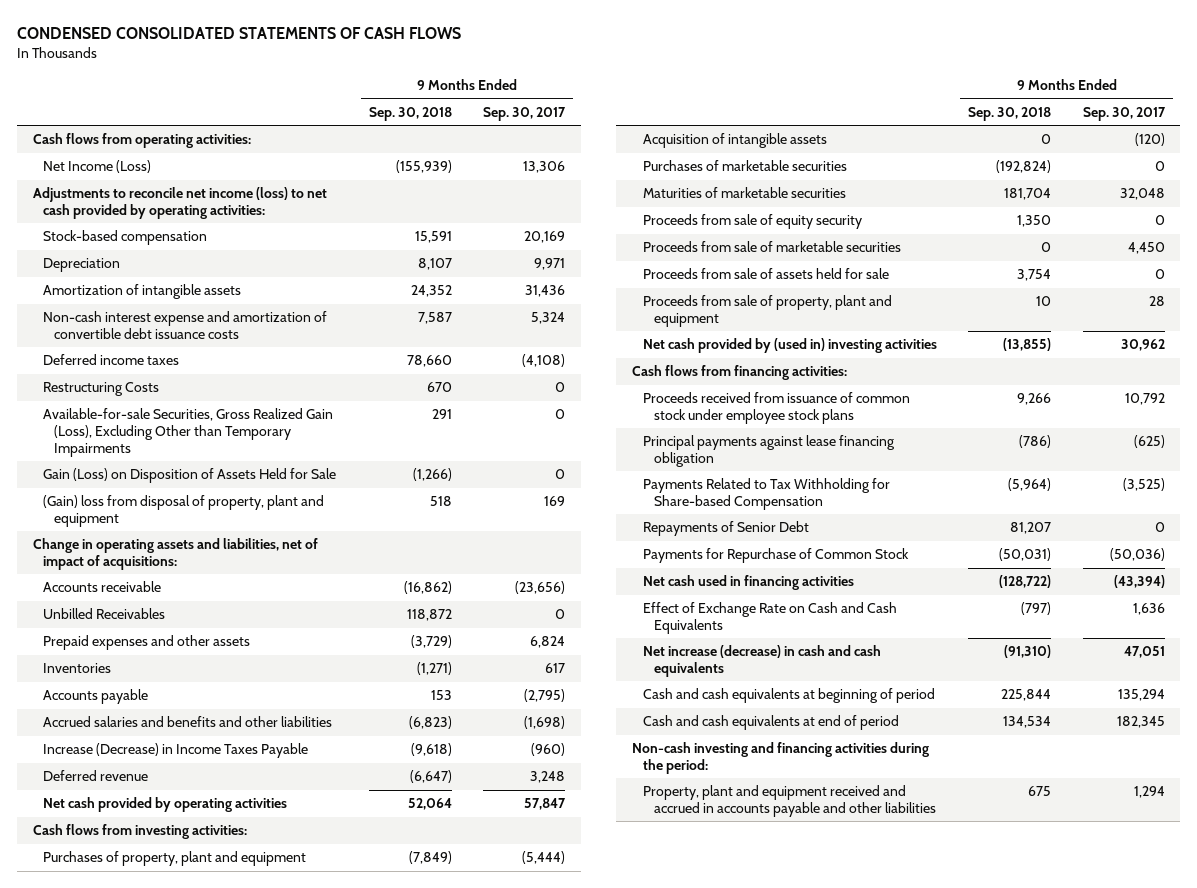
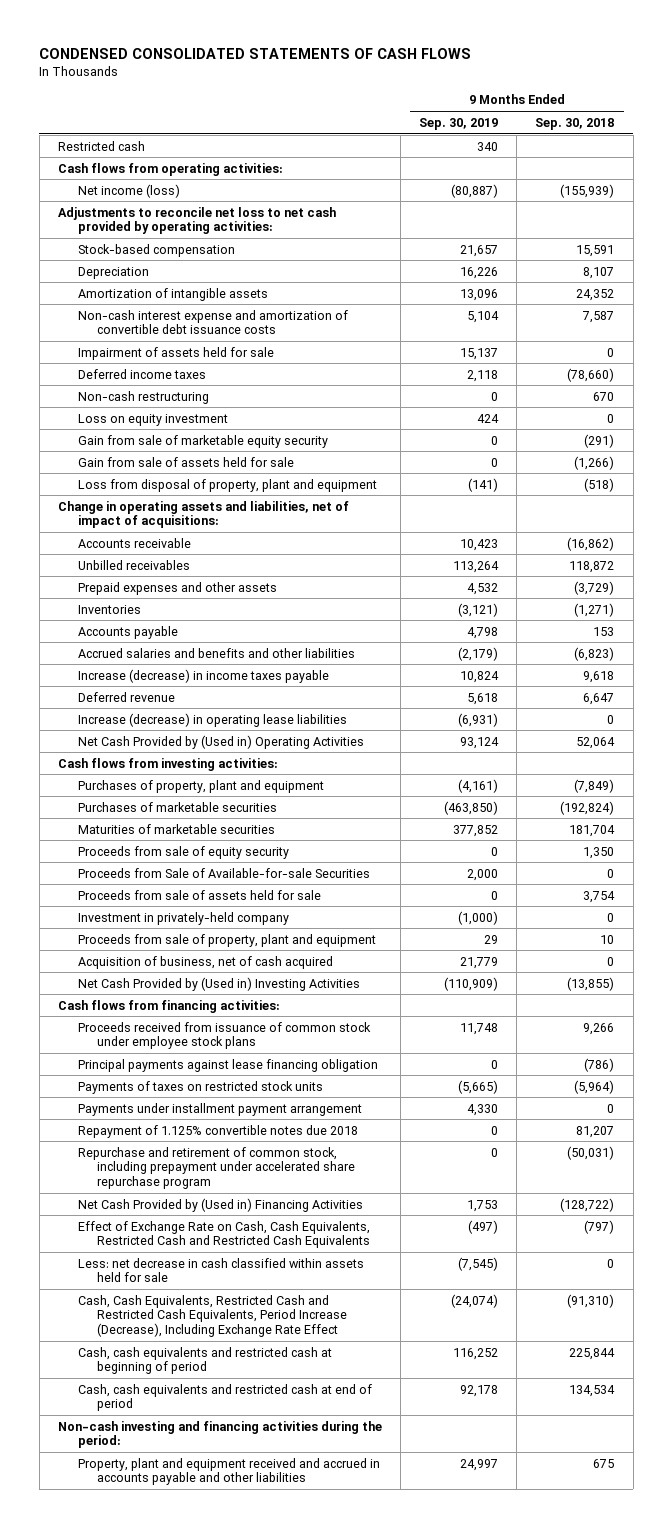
- | 9 Months Ended Sep. 30, 2018 | 9 Months Ended Sep. 30, 2017
+ | 9 Months Ended Sep. 30, 2019 | 9 Months Ended Sep. 30, 2018
+ Restricted cash | 340 |
- Net Income (Loss) | (155,939) | 13,306
- Adjustments to reconcile net income (loss) to net cash provided by operating activities:
+ Net income (loss) | (80,887) | (155,939)
+ Adjustments to reconcile net loss to net cash provided by operating activities:
- Deferred income taxes | 78,660 | (4,108)
- Restructuring Costs | 670 | 0
- Available-for-sale Securities, Gross Realized Gain (Loss), Excluding Other than Temporary Impairments | 291 | 0
- Gain (Loss) on Disposition of Assets Held for Sale | (1,266) | 0
- (Gain) loss from disposal of property, plant and equipment | 518 | 169
+ Impairment of assets held for sale | 15,137 | 0
+ Deferred income taxes | 2,118 | (78,660)
+ Non-cash restructuring | 0 | 670
+ Loss on equity investment | 424 | 0
+ Gain from sale of marketable equity security | 0 | (291)
+ Gain from sale of assets held for sale | 0 | (1,266)
+ Loss from disposal of property, plant and equipment | (141) | (518)
- Unbilled Receivables | 118,872 | 0
+ Unbilled receivables | 113,264 | 118,872
- Increase (Decrease) in Income Taxes Payable | (9,618) | (960)
- Deferred revenue | (6,647) | 3,248
- Net cash provided by operating activities | 52,064 | 57,847
+ Increase (decrease) in income taxes payable | 10,824 | 9,618
+ Deferred revenue | 5,618 | 6,647
+ Increase (decrease) in operating lease liabilities | (6,931) | 0
+ Net Cash Provided by (Used in) Operating Activities | 93,124 | 52,064
- Acquisition of intangible assets | 0 | (120)
- Proceeds from sale of marketable securities | 0 | 4,450
+ Proceeds from Sale of Available-for-sale Securities | 2,000 | 0
+ Investment in privately-held company | (1,000) | 0
- Net cash provided by (used in) investing activities | (13,855) | 30,962
+ Acquisition of business, net of cash acquired | 21,779 | 0
+ Net Cash Provided by (Used in) Investing Activities | (110,909) | (13,855)
- Payments Related to Tax Withholding for Share-based Compensation | (5,964) | (3,525)
- Repayments of Senior Debt | 81,207 | 0
- Payments for Repurchase of Common Stock | (50,031) | (50,036)
- Net cash used in financing activities | (128,722) | (43,394)
- Effect of Exchange Rate on Cash and Cash Equivalents | (797) | 1,636
- Net increase (decrease) in cash and cash equivalents | (91,310) | 47,051
- Cash and cash equivalents at beginning of period | 225,844 | 135,294
- Cash and cash equivalents at end of period | 134,534 | 182,345
+ Payments of taxes on restricted stock units | (5,665) | (5,964)
+ Payments under installment payment arrangement | 4,330 | 0
+ Repayment of 1.125% convertible notes due 2018 | 0 | 81,207
+ Repurchase and retirement of common stock, including prepayment under accelerated share repurchase program | 0 | (50,031)
+ Net Cash Provided by (Used in) Financing Activities | 1,753 | (128,722)
+ Effect of Exchange Rate on Cash, Cash Equivalents, Restricted Cash and Restricted Cash Equivalents | (497) | (797)
+ Less: net decrease in cash classified within assets held for sale | (7,545) | 0
+ Cash, Cash Equivalents, Restricted Cash and Restricted Cash Equivalents, Period Increase (Decrease), Including Exchange Rate Effect | (24,074) | (91,310)
+ Cash, cash equivalents and restricted cash at beginning of period | 116,252 | 225,844
+ Cash, cash equivalents and restricted cash at end of period | 92,178 | 134,534

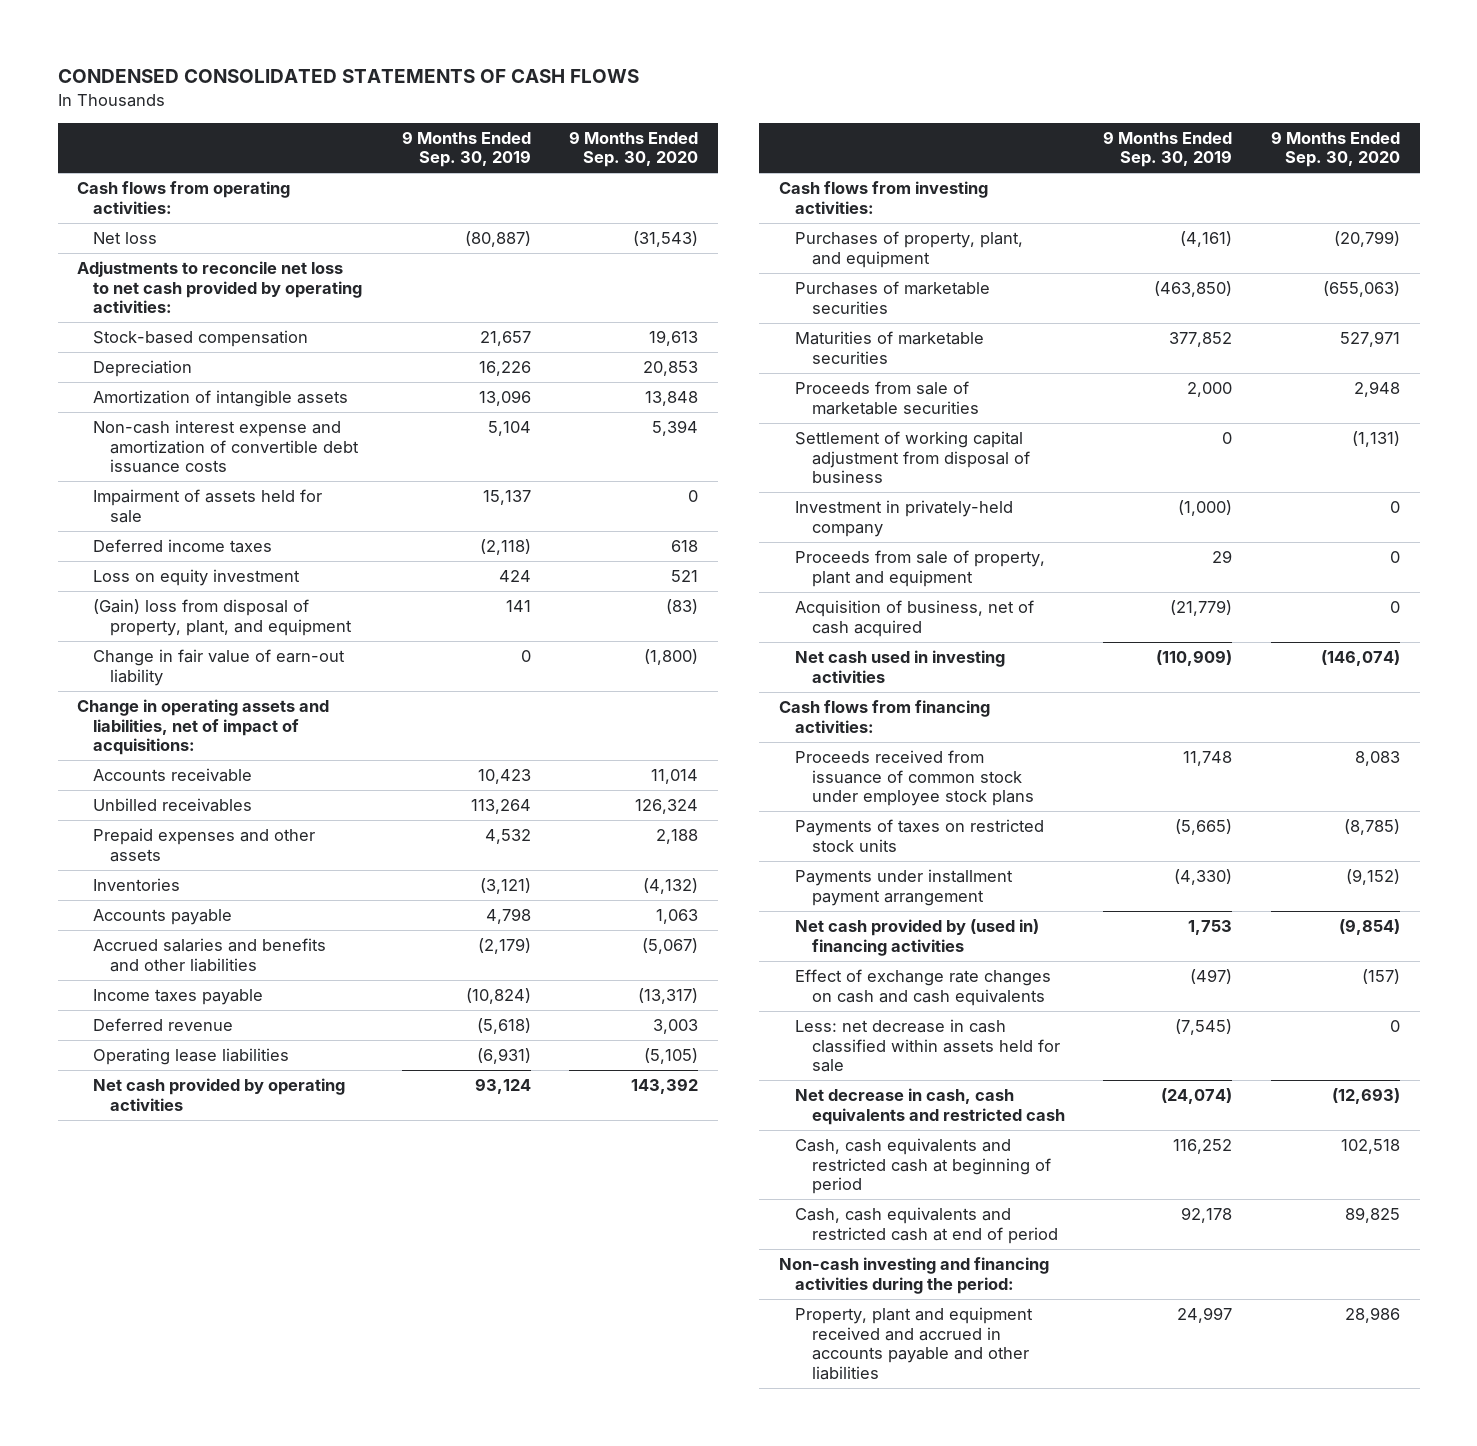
- | 9 Months Ended Sep. 30, 2019 | 9 Months Ended Sep. 30, 2018
+ | 9 Months Ended Sep. 30, 2019 | 9 Months Ended Sep. 30, 2020
- Restricted cash | 340 |
- Net income (loss) | (80,887) | (155,939)
+ Net loss | (80,887) | (31,543)
- Deferred income taxes | 2,118 | (78,660)
- Non-cash restructuring | 0 | 670
+ Deferred income taxes | (2,118) | 618
- Gain from sale of marketable equity security | 0 | (291)
- Gain from sale of assets held for sale | 0 | (1,266)
- Loss from disposal of property, plant and equipment | (141) | (518)
+ (Gain) loss from disposal of property, plant, and equipment | 141 | (83)
+ Change in fair value of earn-out liability | 0 | (1,800)
- Increase (decrease) in income taxes payable | 10,824 | 9,618
- Deferred revenue | 5,618 | 6,647
- Increase (decrease) in operating lease liabilities | (6,931) | 0
- Net Cash Provided by (Used in) Operating Activities | 93,124 | 52,064
+ Income taxes payable | (10,824) | (13,317)
+ Deferred revenue | (5,618) | 3,003
+ Operating lease liabilities | (6,931) | (5,105)
+ Net cash provided by operating activities | 93,124 | 143,392
- Purchases of property, plant and equipment | (4,161) | (7,849)
+ Purchases of property, plant, and equipment | (4,161) | (20,799)
- Proceeds from sale of equity security | 0 | 1,350
- Proceeds from Sale of Available-for-sale Securities | 2,000 | 0
- Proceeds from sale of assets held for sale | 0 | 3,754
+ Proceeds from sale of marketable securities | 2,000 | 2,948
+ Settlement of working capital adjustment from disposal of business | 0 | (1,131)
- Acquisition of business, net of cash acquired | 21,779 | 0
- Net Cash Provided by (Used in) Investing Activities | (110,909) | (13,855)
+ Acquisition of business, net of cash acquired | (21,779) | 0
+ Net cash used in investing activities | (110,909) | (146,074)
- Principal payments against lease financing obligation | 0 | (786)
- Payments under installment payment arrangement | 4,330 | 0
- Repayment of 1.125% convertible notes due 2018 | 0 | 81,207
- Repurchase and retirement of common stock, including prepayment under accelerated share repurchase program | 0 | (50,031)
- Net Cash Provided by (Used in) Financing Activities | 1,753 | (128,722)
- Effect of Exchange Rate on Cash, Cash Equivalents, Restricted Cash and Restricted Cash Equivalents | (497) | (797)
+ Payments under installment payment arrangement | (4,330) | (9,152)
+ Net cash provided by (used in) financing activities | 1,753 | (9,854)
+ Effect of exchange rate changes on cash and cash equivalents | (497) | (157)
- Cash, Cash Equivalents, Restricted Cash and Restricted Cash Equivalents, Period Increase (Decrease), Including Exchange Rate Effect | (24,074) | (91,310)
+ Net decrease in cash, cash equivalents and restricted cash | (24,074) | (12,693)

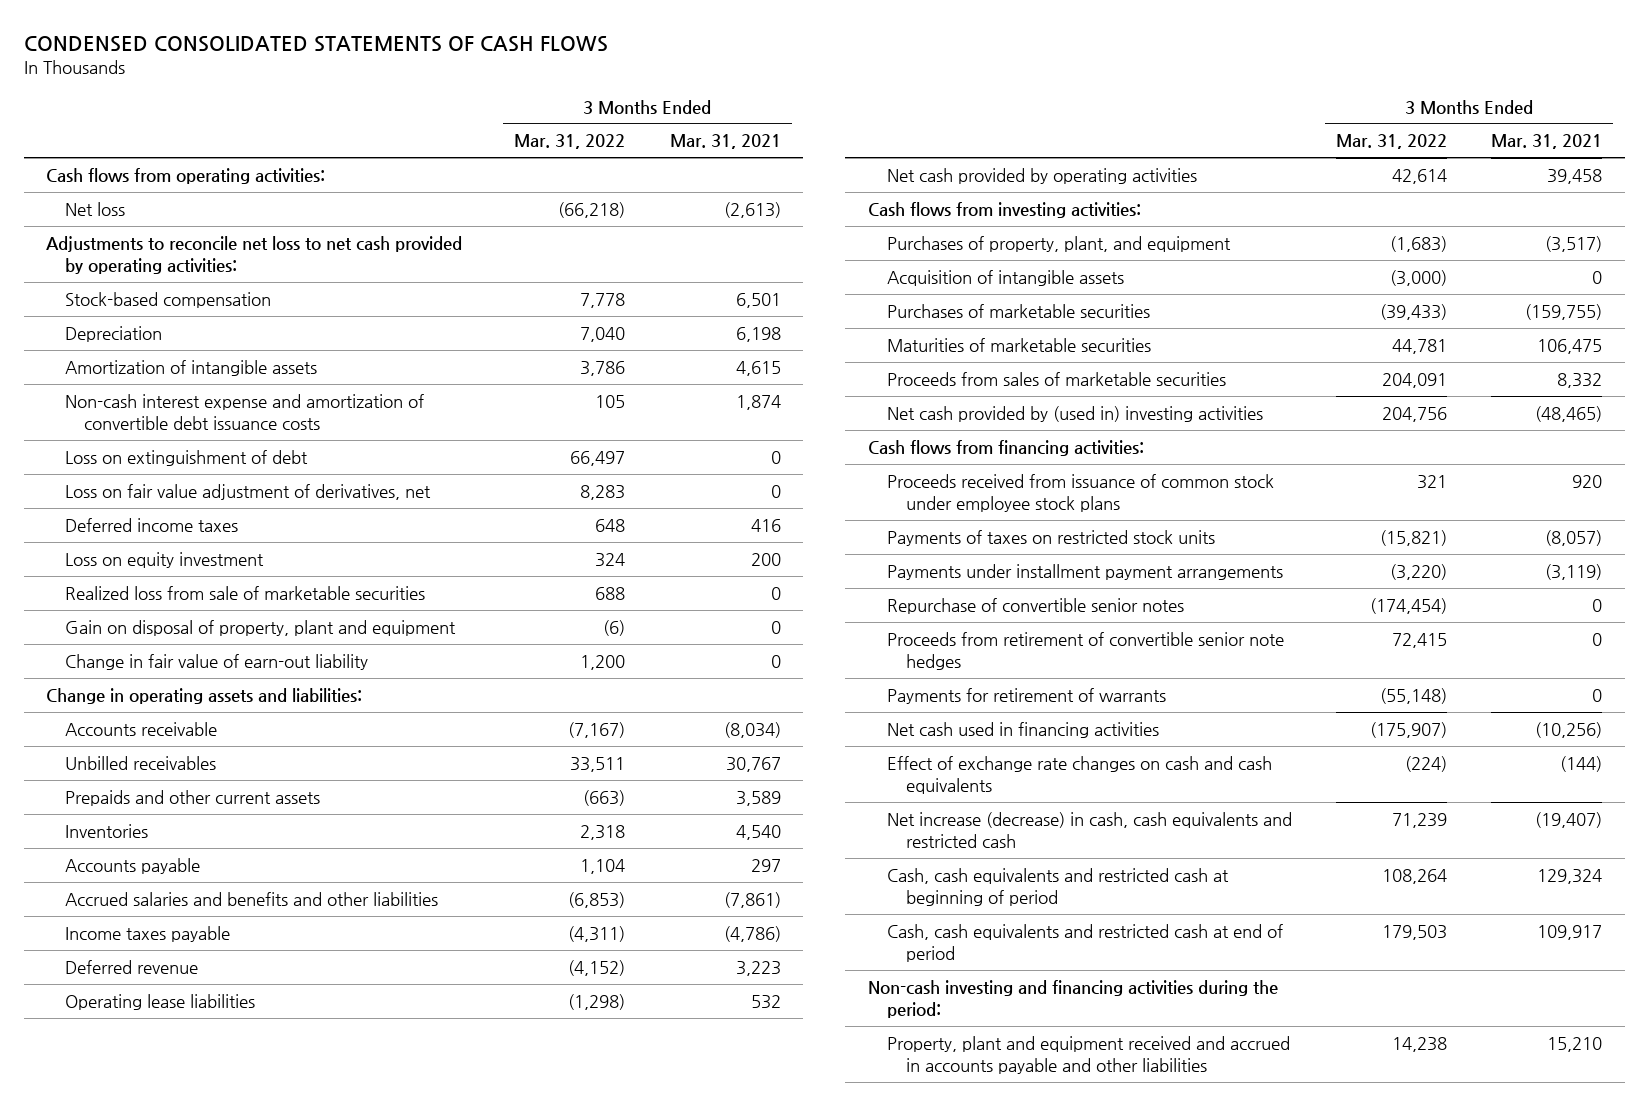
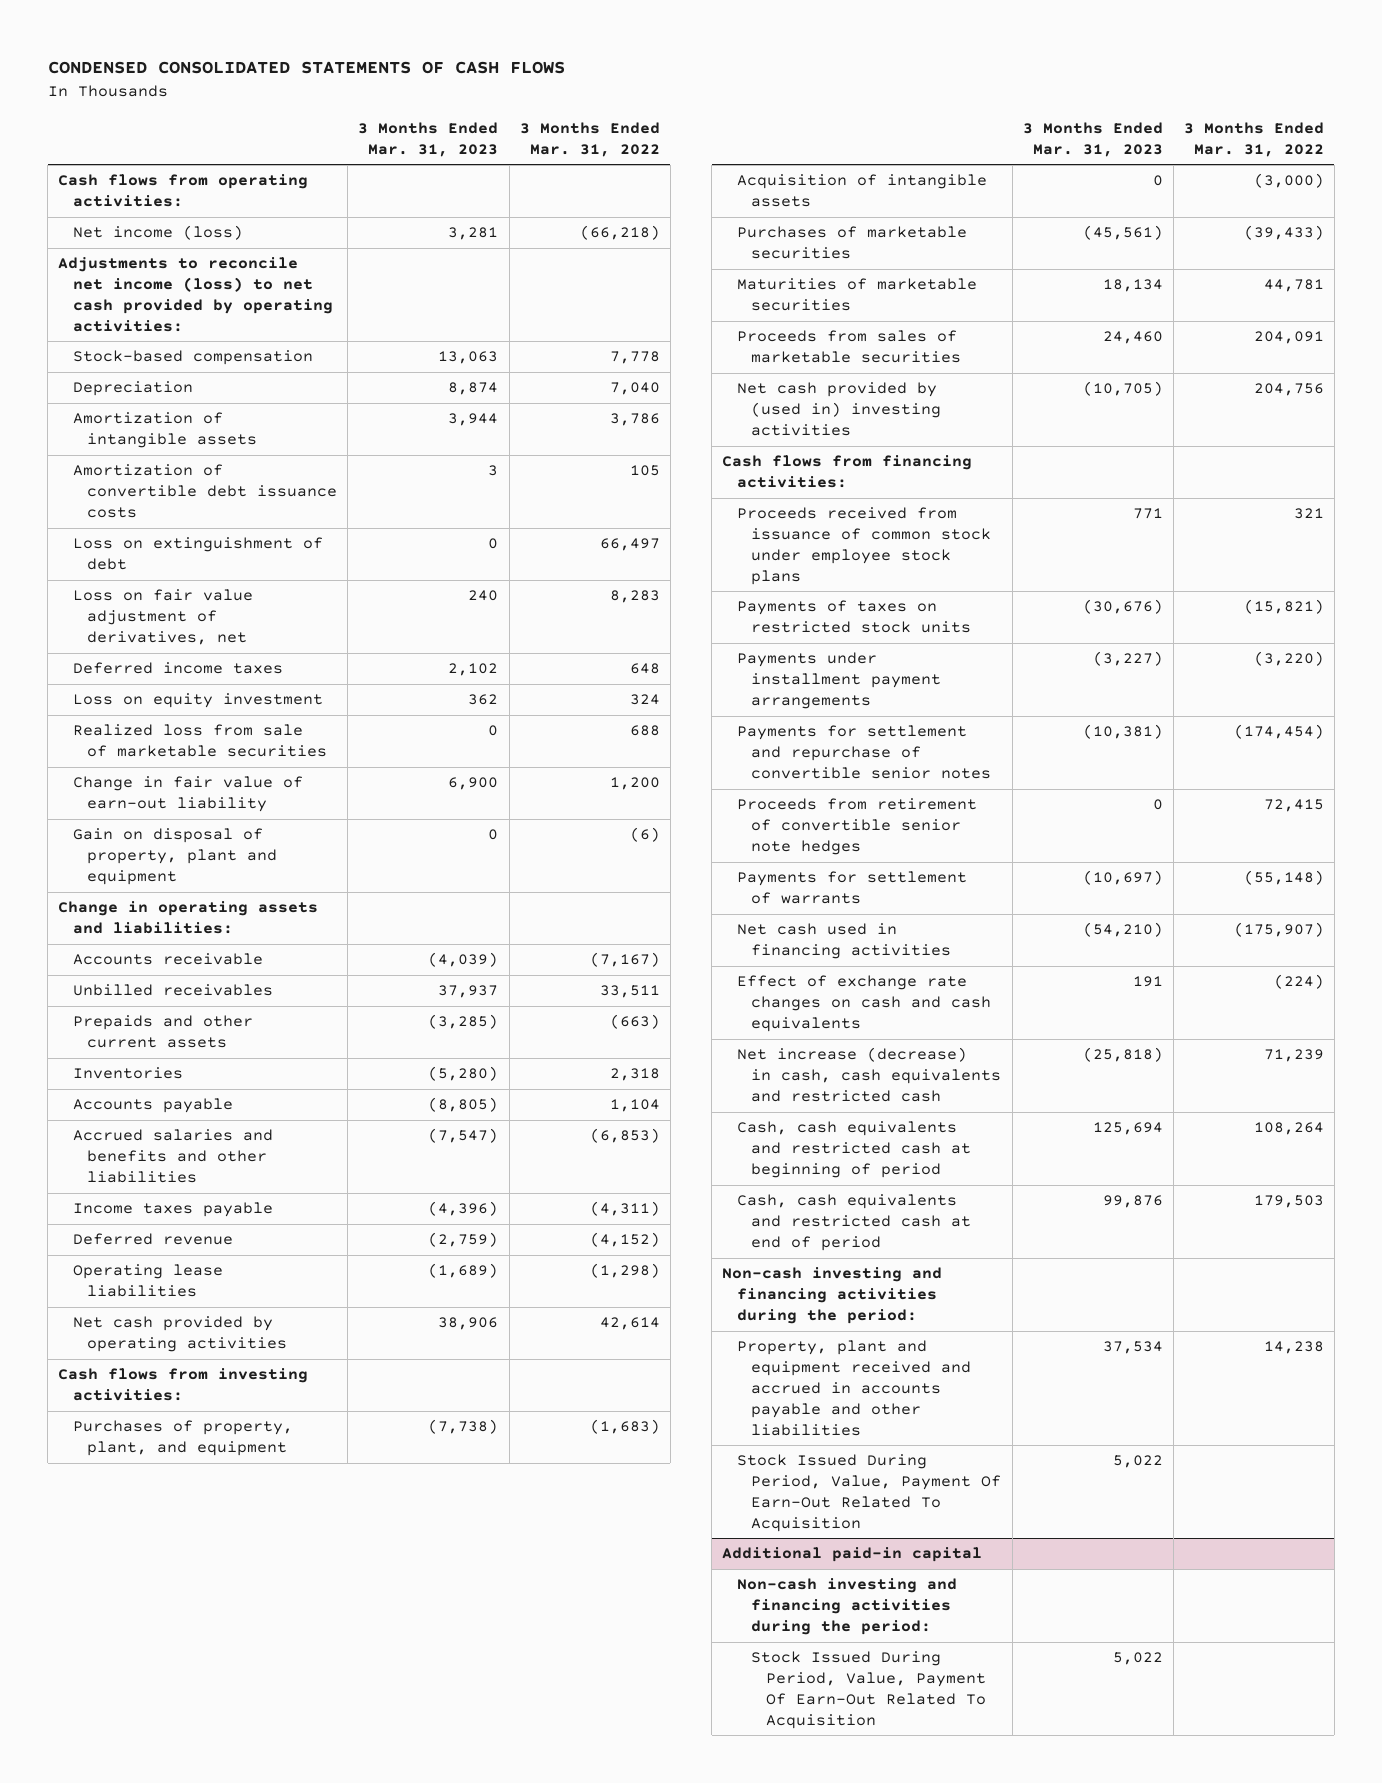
- | 3 Months Ended Mar. 31, 2022 | 3 Months Ended Mar. 31, 2021
+ | 3 Months Ended Mar. 31, 2023 | 3 Months Ended Mar. 31, 2022
- Net loss | (66,218) | (2,613)
- Adjustments to reconcile net loss to net cash provided by operating activities:
+ Net income (loss) | 3,281 | (66,218)
+ Adjustments to reconcile net income (loss) to net cash provided by operating activities:
- Non-cash interest expense and amortization of convertible debt issuance costs | 105 | 1,874
+ Amortization of convertible debt issuance costs | 3 | 105
moved down: Gain on disposal of property, plant and equipment | 0 | (6)
- Repurchase of convertible senior notes | (174,454) | 0
+ Payments for settlement and repurchase of convertible senior notes | (10,381) | (174,454)
- Payments for retirement of warrants | (55,148) | 0
+ Payments for settlement of warrants | (10,697) | (55,148)
+ Stock Issued During Period, Value, Payment Of Earn-Out Related To Acquisition | 5,022 |
+ Additional paid-in capital
+ Non-cash investing and financing activities during the period:
+ Stock Issued During Period, Value, Payment Of Earn-Out Related To Acquisition | 5,022 |

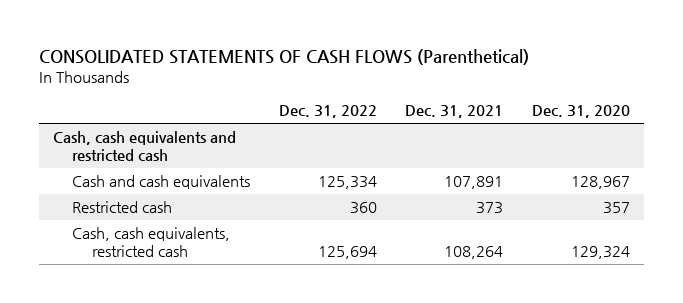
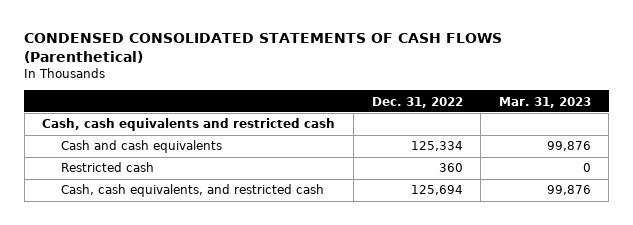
- CONSOLIDATED STATEMENTS OF CASH FLOWS (Parenthetical)
+ CONDENSED CONSOLIDATED STATEMENTS OF CASH FLOWS (Parenthetical)
- | Dec. 31, 2022 | Dec. 31, 2021 | Dec. 31, 2020
+ | Dec. 31, 2022 | Mar. 31, 2023
- Cash, cash equivalents, restricted cash | 125,694 | 108,264 | 129,324
+ Cash, cash equivalents, and restricted cash | 125,694 | 99,876

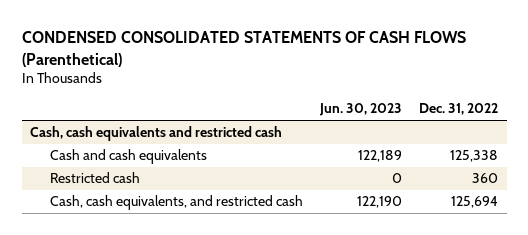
- | Dec. 31, 2022 | Mar. 31, 2023
+ | Jun. 30, 2023 | Dec. 31, 2022
- Cash and cash equivalents | 125,334 | 99,876
+ Cash and cash equivalents | 122,189 | 125,338

